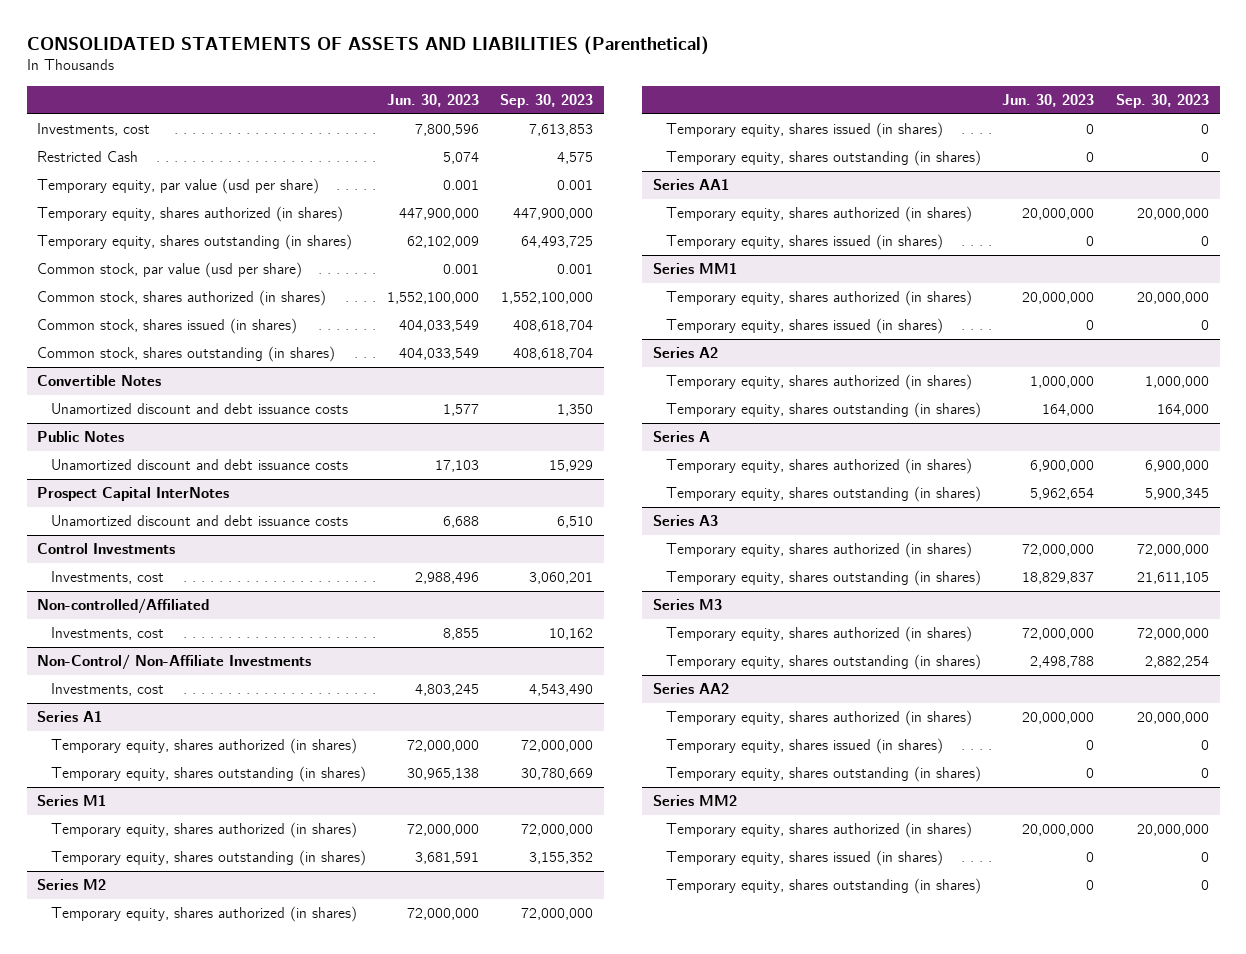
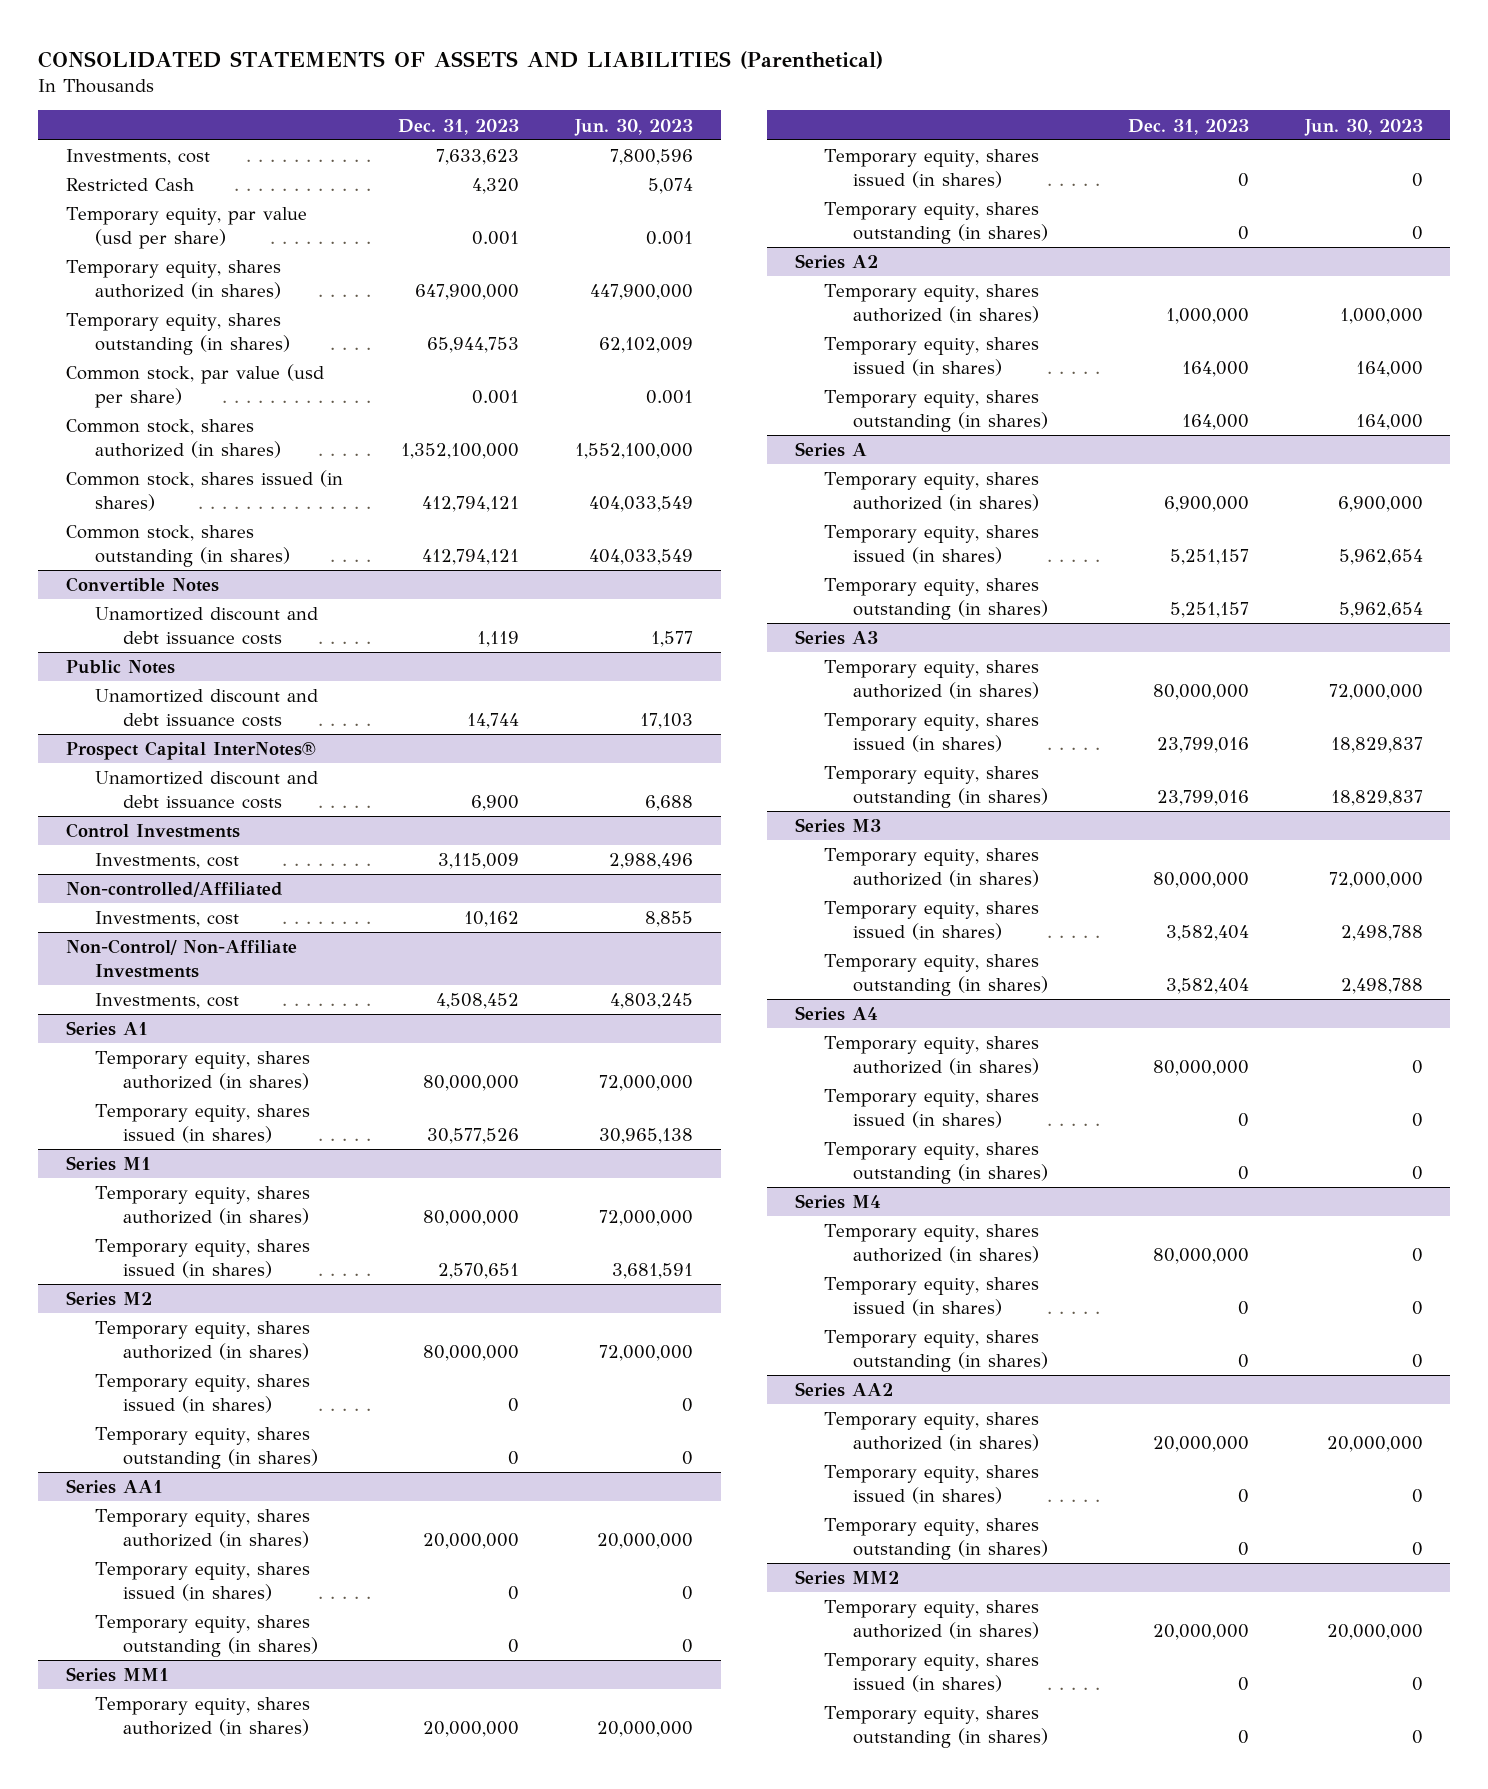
- | Jun. 30, 2023 | Sep. 30, 2023
+ | Dec. 31, 2023 | Jun. 30, 2023
- Prospect Capital InterNotes
+ Prospect Capital InterNotes®
@ Series A1
- Temporary equity, shares outstanding (in shares) | 30,965,138 | 30,780,669
+ Temporary equity, shares issued (in shares) | 30,577,526 | 30,965,138
@ Series M1
- Temporary equity, shares outstanding (in shares) | 3,681,591 | 3,155,352
+ Temporary equity, shares issued (in shares) | 2,570,651 | 3,681,591
@ Series AA1
+ Temporary equity, shares outstanding (in shares) | 0 | 0
@ Series MM1
+ Temporary equity, shares outstanding (in shares) | 0 | 0
@ Series A2
+ Temporary equity, shares issued (in shares) | 164,000 | 164,000
@ Series A
+ Temporary equity, shares issued (in shares) | 5,251,157 | 5,962,654
@ Series A3
+ Temporary equity, shares issued (in shares) | 23,799,016 | 18,829,837
@ Series M3
+ Temporary equity, shares issued (in shares) | 3,582,404 | 2,498,788
+ Series A4
+ Temporary equity, shares authorized (in shares) | 80,000,000 | 0
+ Temporary equity, shares issued (in shares) | 0 | 0
+ Temporary equity, shares outstanding (in shares) | 0 | 0
+ Series M4
+ Temporary equity, shares authorized (in shares) | 80,000,000 | 0
+ Temporary equity, shares issued (in shares) | 0 | 0
+ Temporary equity, shares outstanding (in shares) | 0 | 0

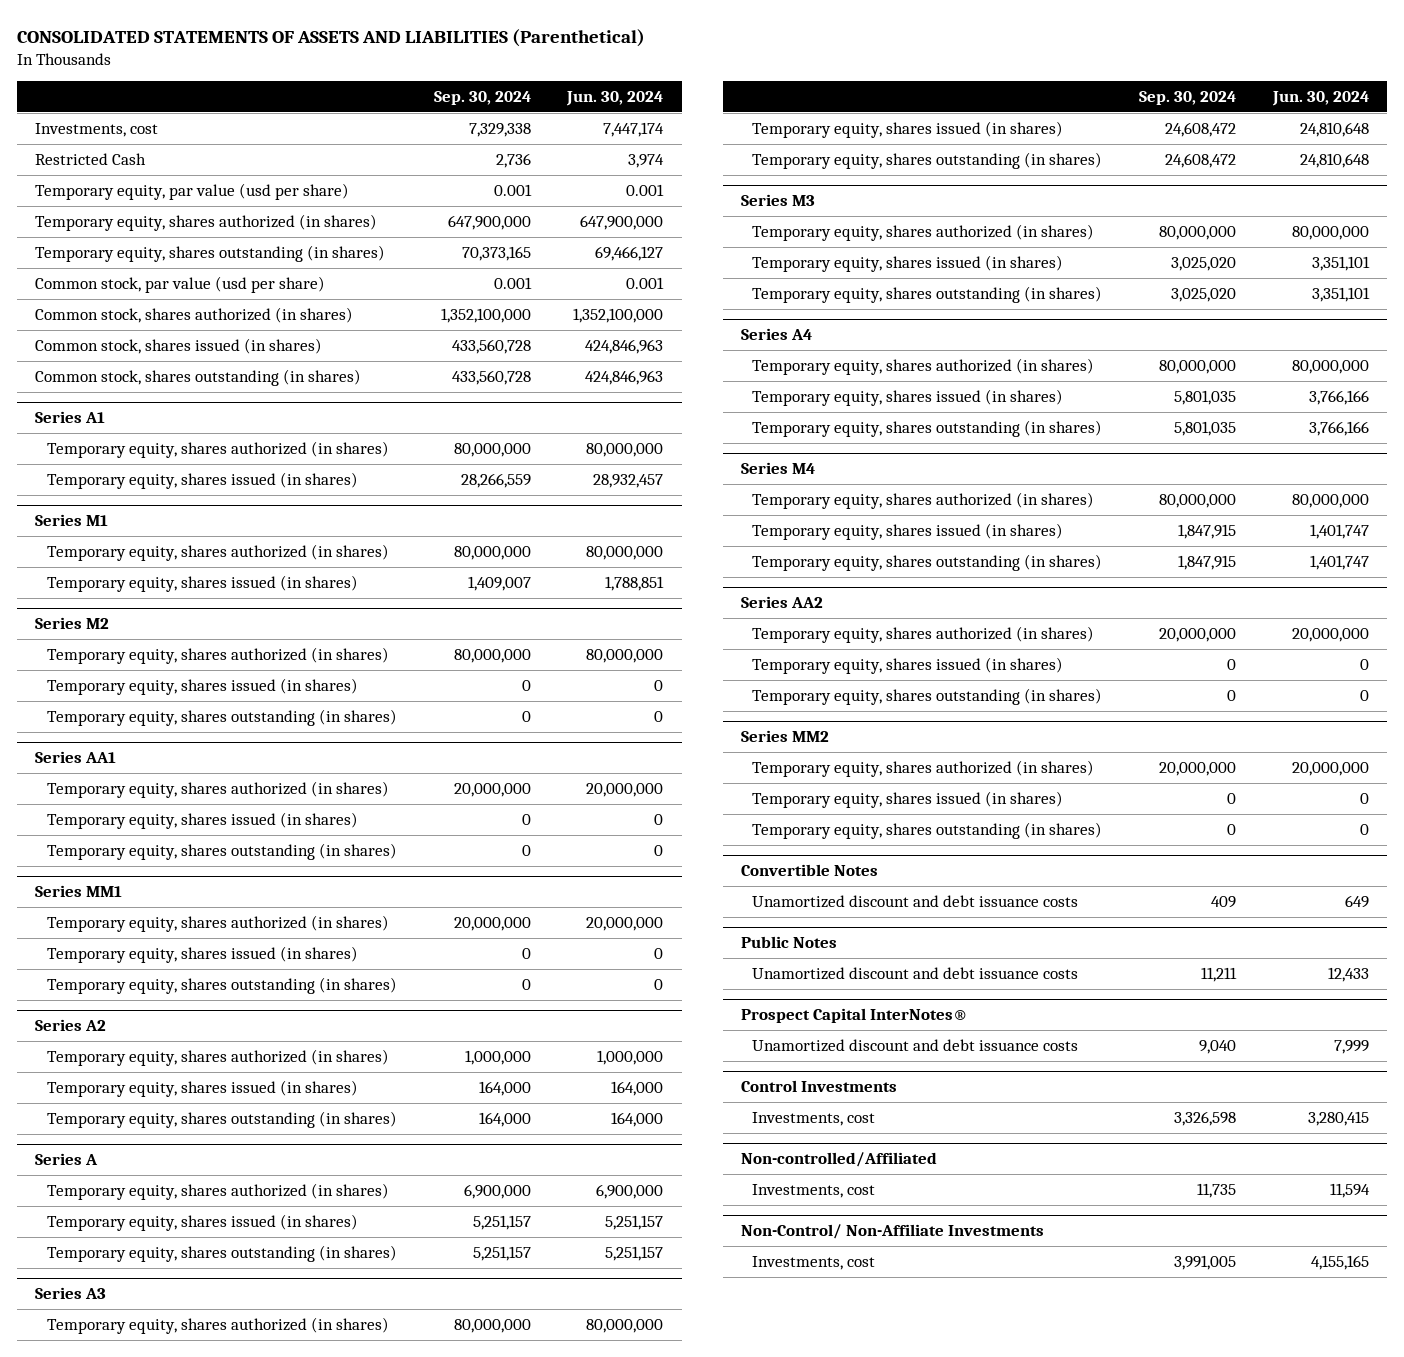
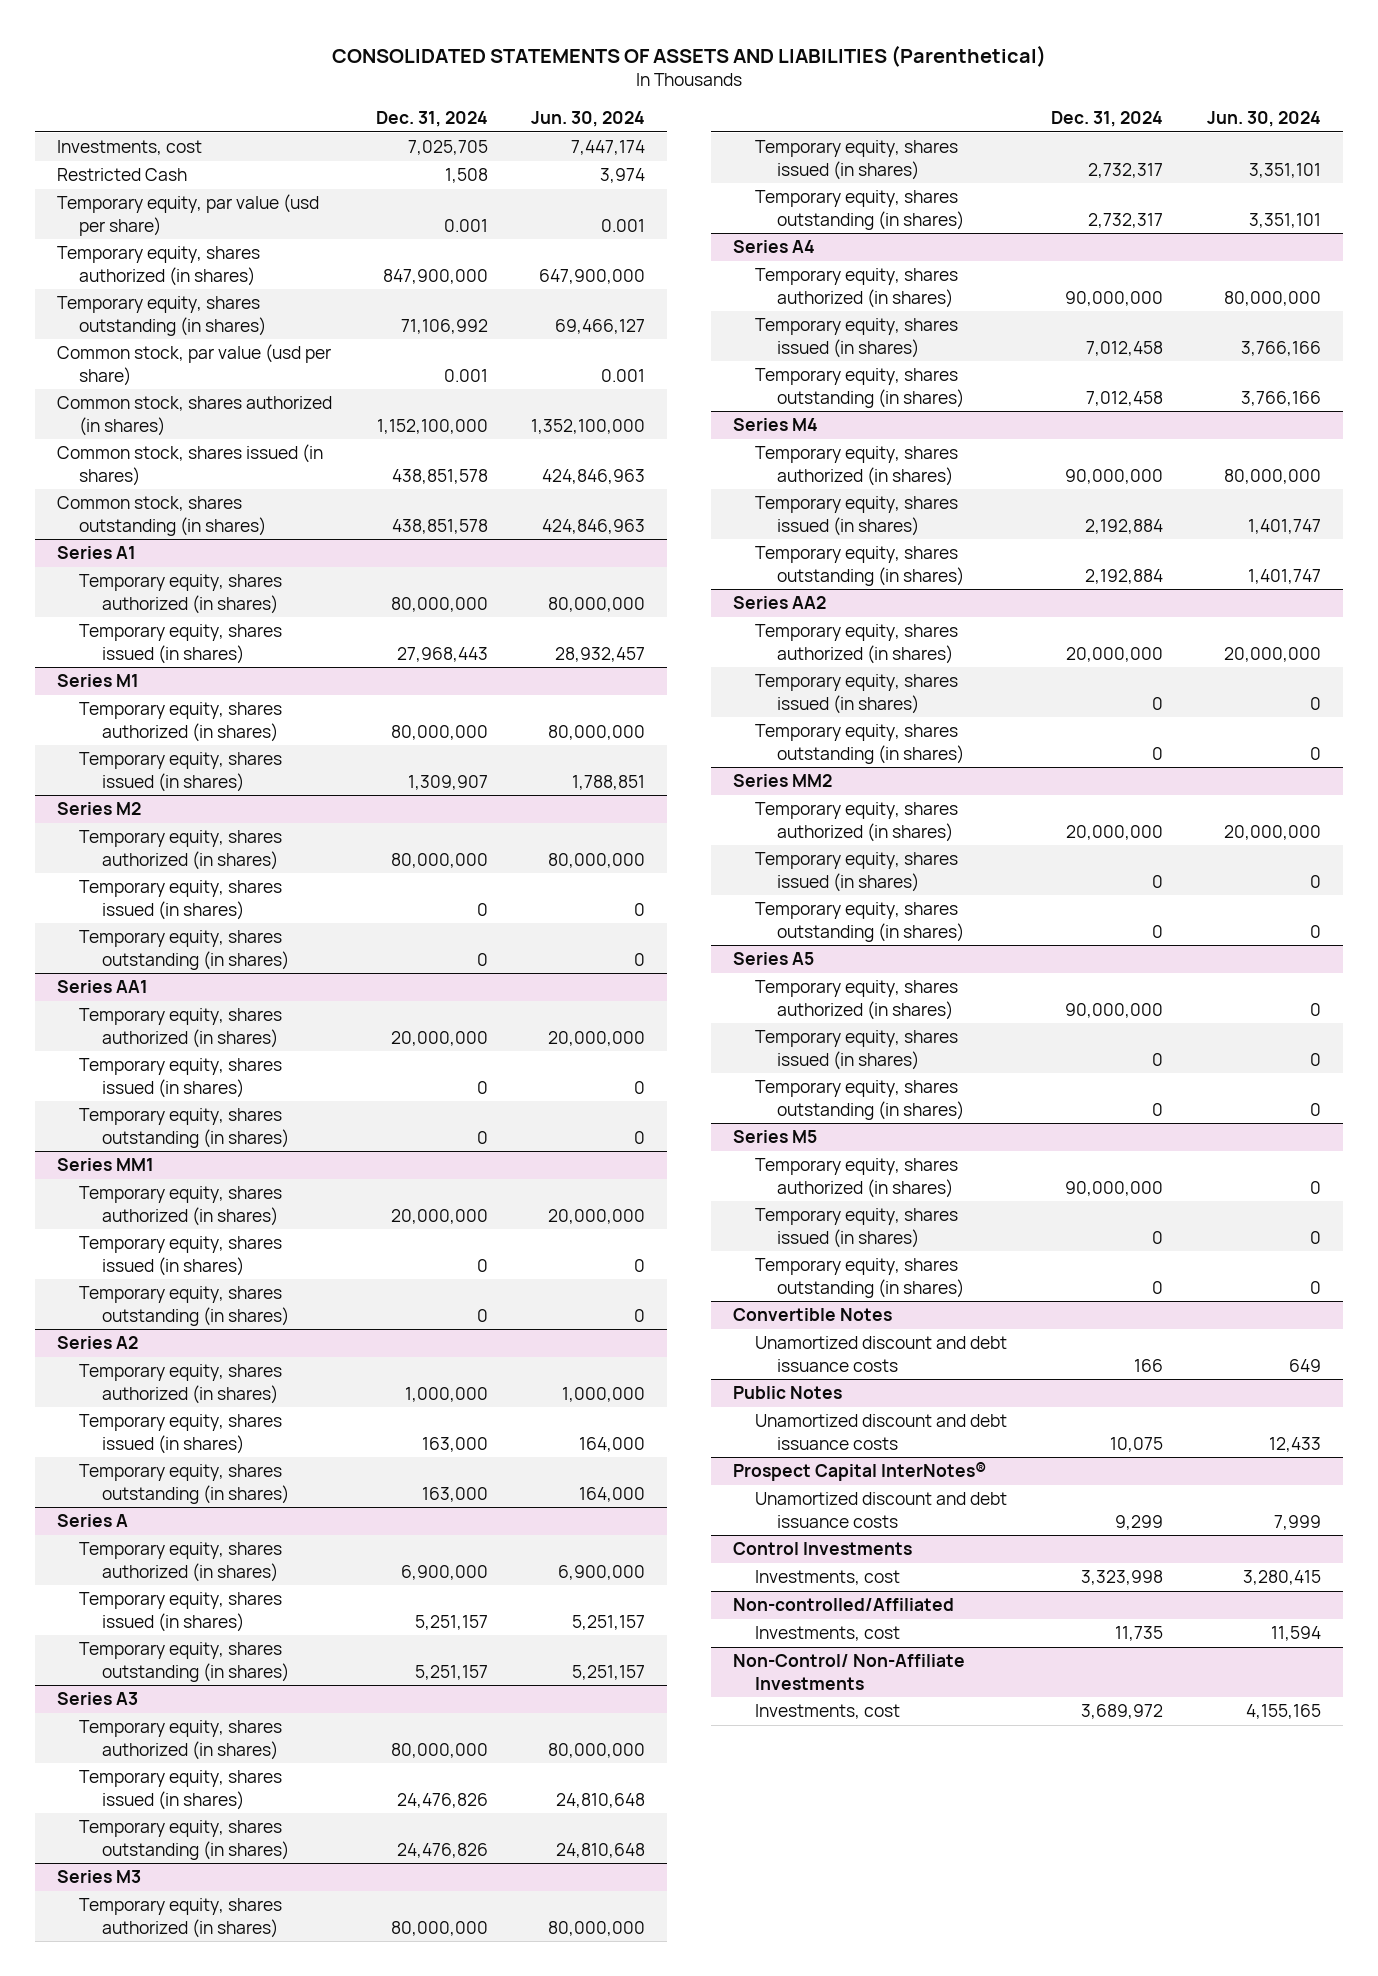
- | Sep. 30, 2024 | Jun. 30, 2024
+ | Dec. 31, 2024 | Jun. 30, 2024
+ Series A5
+ Temporary equity, shares authorized (in shares) | 90,000,000 | 0
+ Temporary equity, shares issued (in shares) | 0 | 0
+ Temporary equity, shares outstanding (in shares) | 0 | 0
+ Series M5
+ Temporary equity, shares authorized (in shares) | 90,000,000 | 0
+ Temporary equity, shares issued (in shares) | 0 | 0
+ Temporary equity, shares outstanding (in shares) | 0 | 0

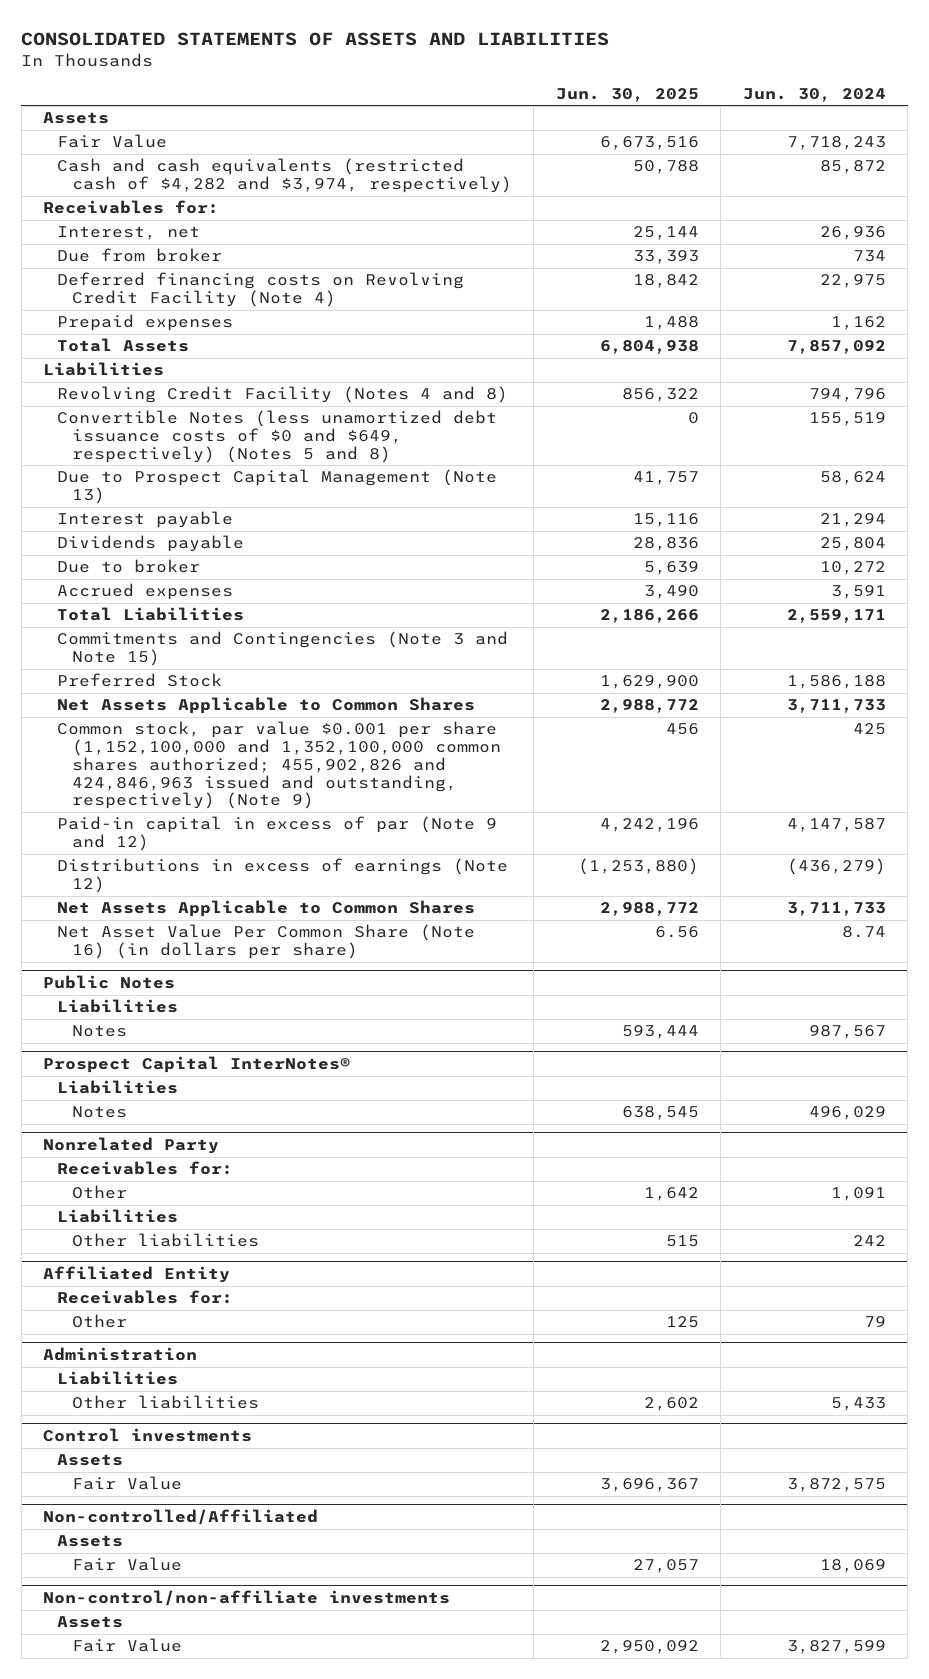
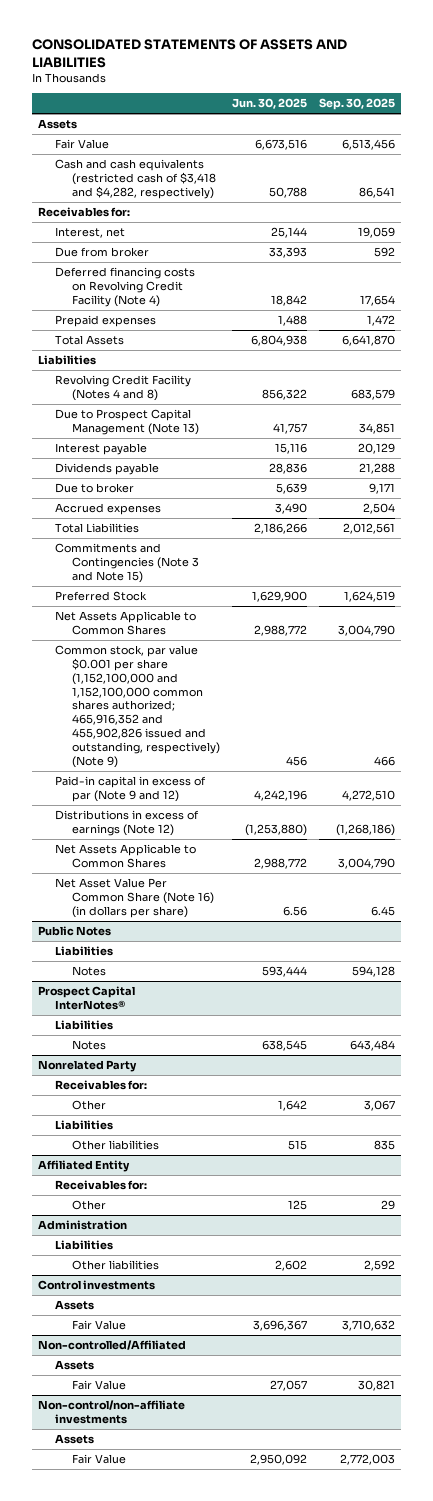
- | Jun. 30, 2025 | Jun. 30, 2024
+ | Jun. 30, 2025 | Sep. 30, 2025
- Cash and cash equivalents (restricted cash of $4,282 and $3,974, respectively) | 50,788 | 85,872
+ Cash and cash equivalents (restricted cash of $3,418 and $4,282, respectively) | 50,788 | 86,541
- Convertible Notes (less unamortized debt issuance costs of $0 and $649, respectively) (Notes 5 and 8) | 0 | 155,519
- Common stock, par value $0.001 per share (1,152,100,000 and 1,352,100,000 common shares authorized; 455,902,826 and 424,846,963 issued and outstanding, respectively) (Note 9) | 456 | 425
+ Common stock, par value $0.001 per share (1,152,100,000 and 1,152,100,000 common shares authorized; 465,916,352 and 455,902,826 issued and outstanding, respectively) (Note 9) | 456 | 466

